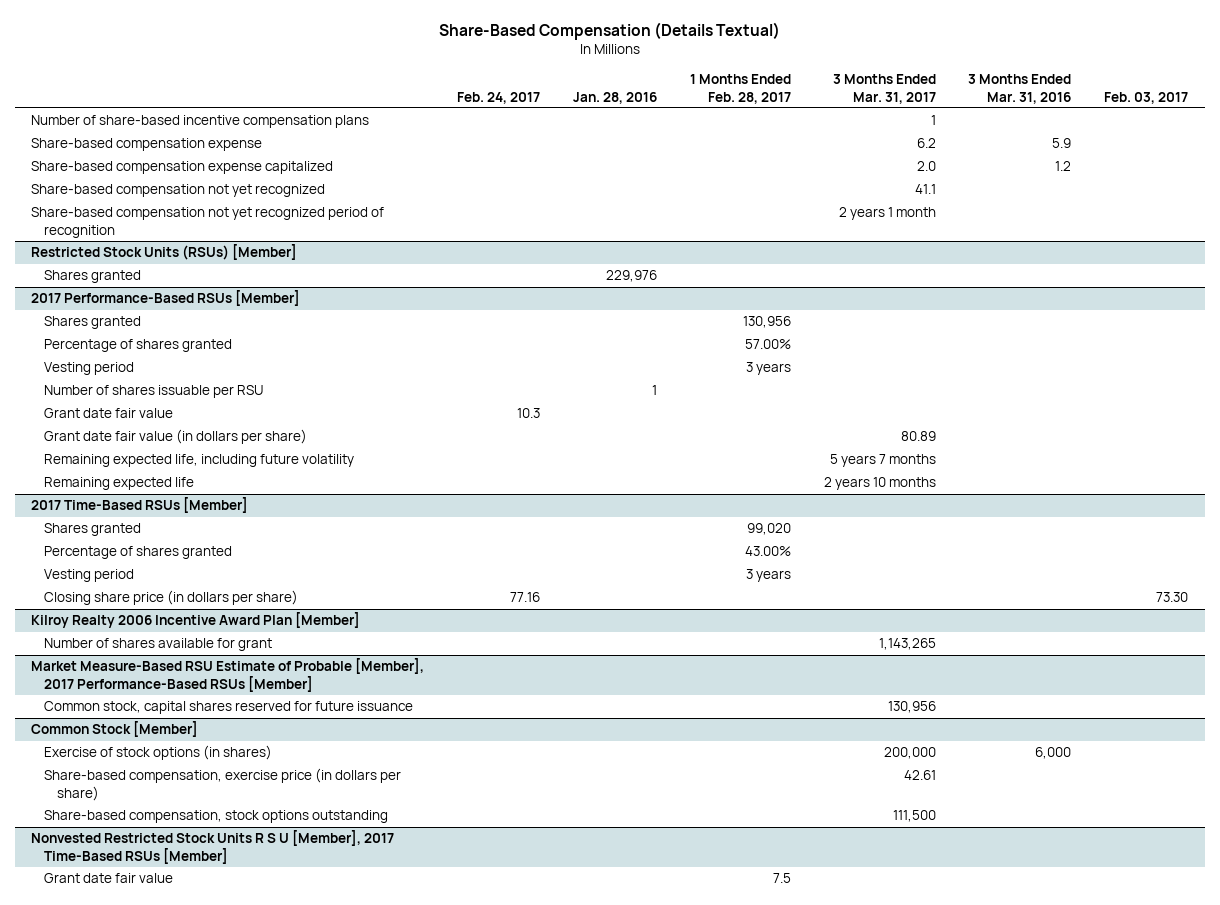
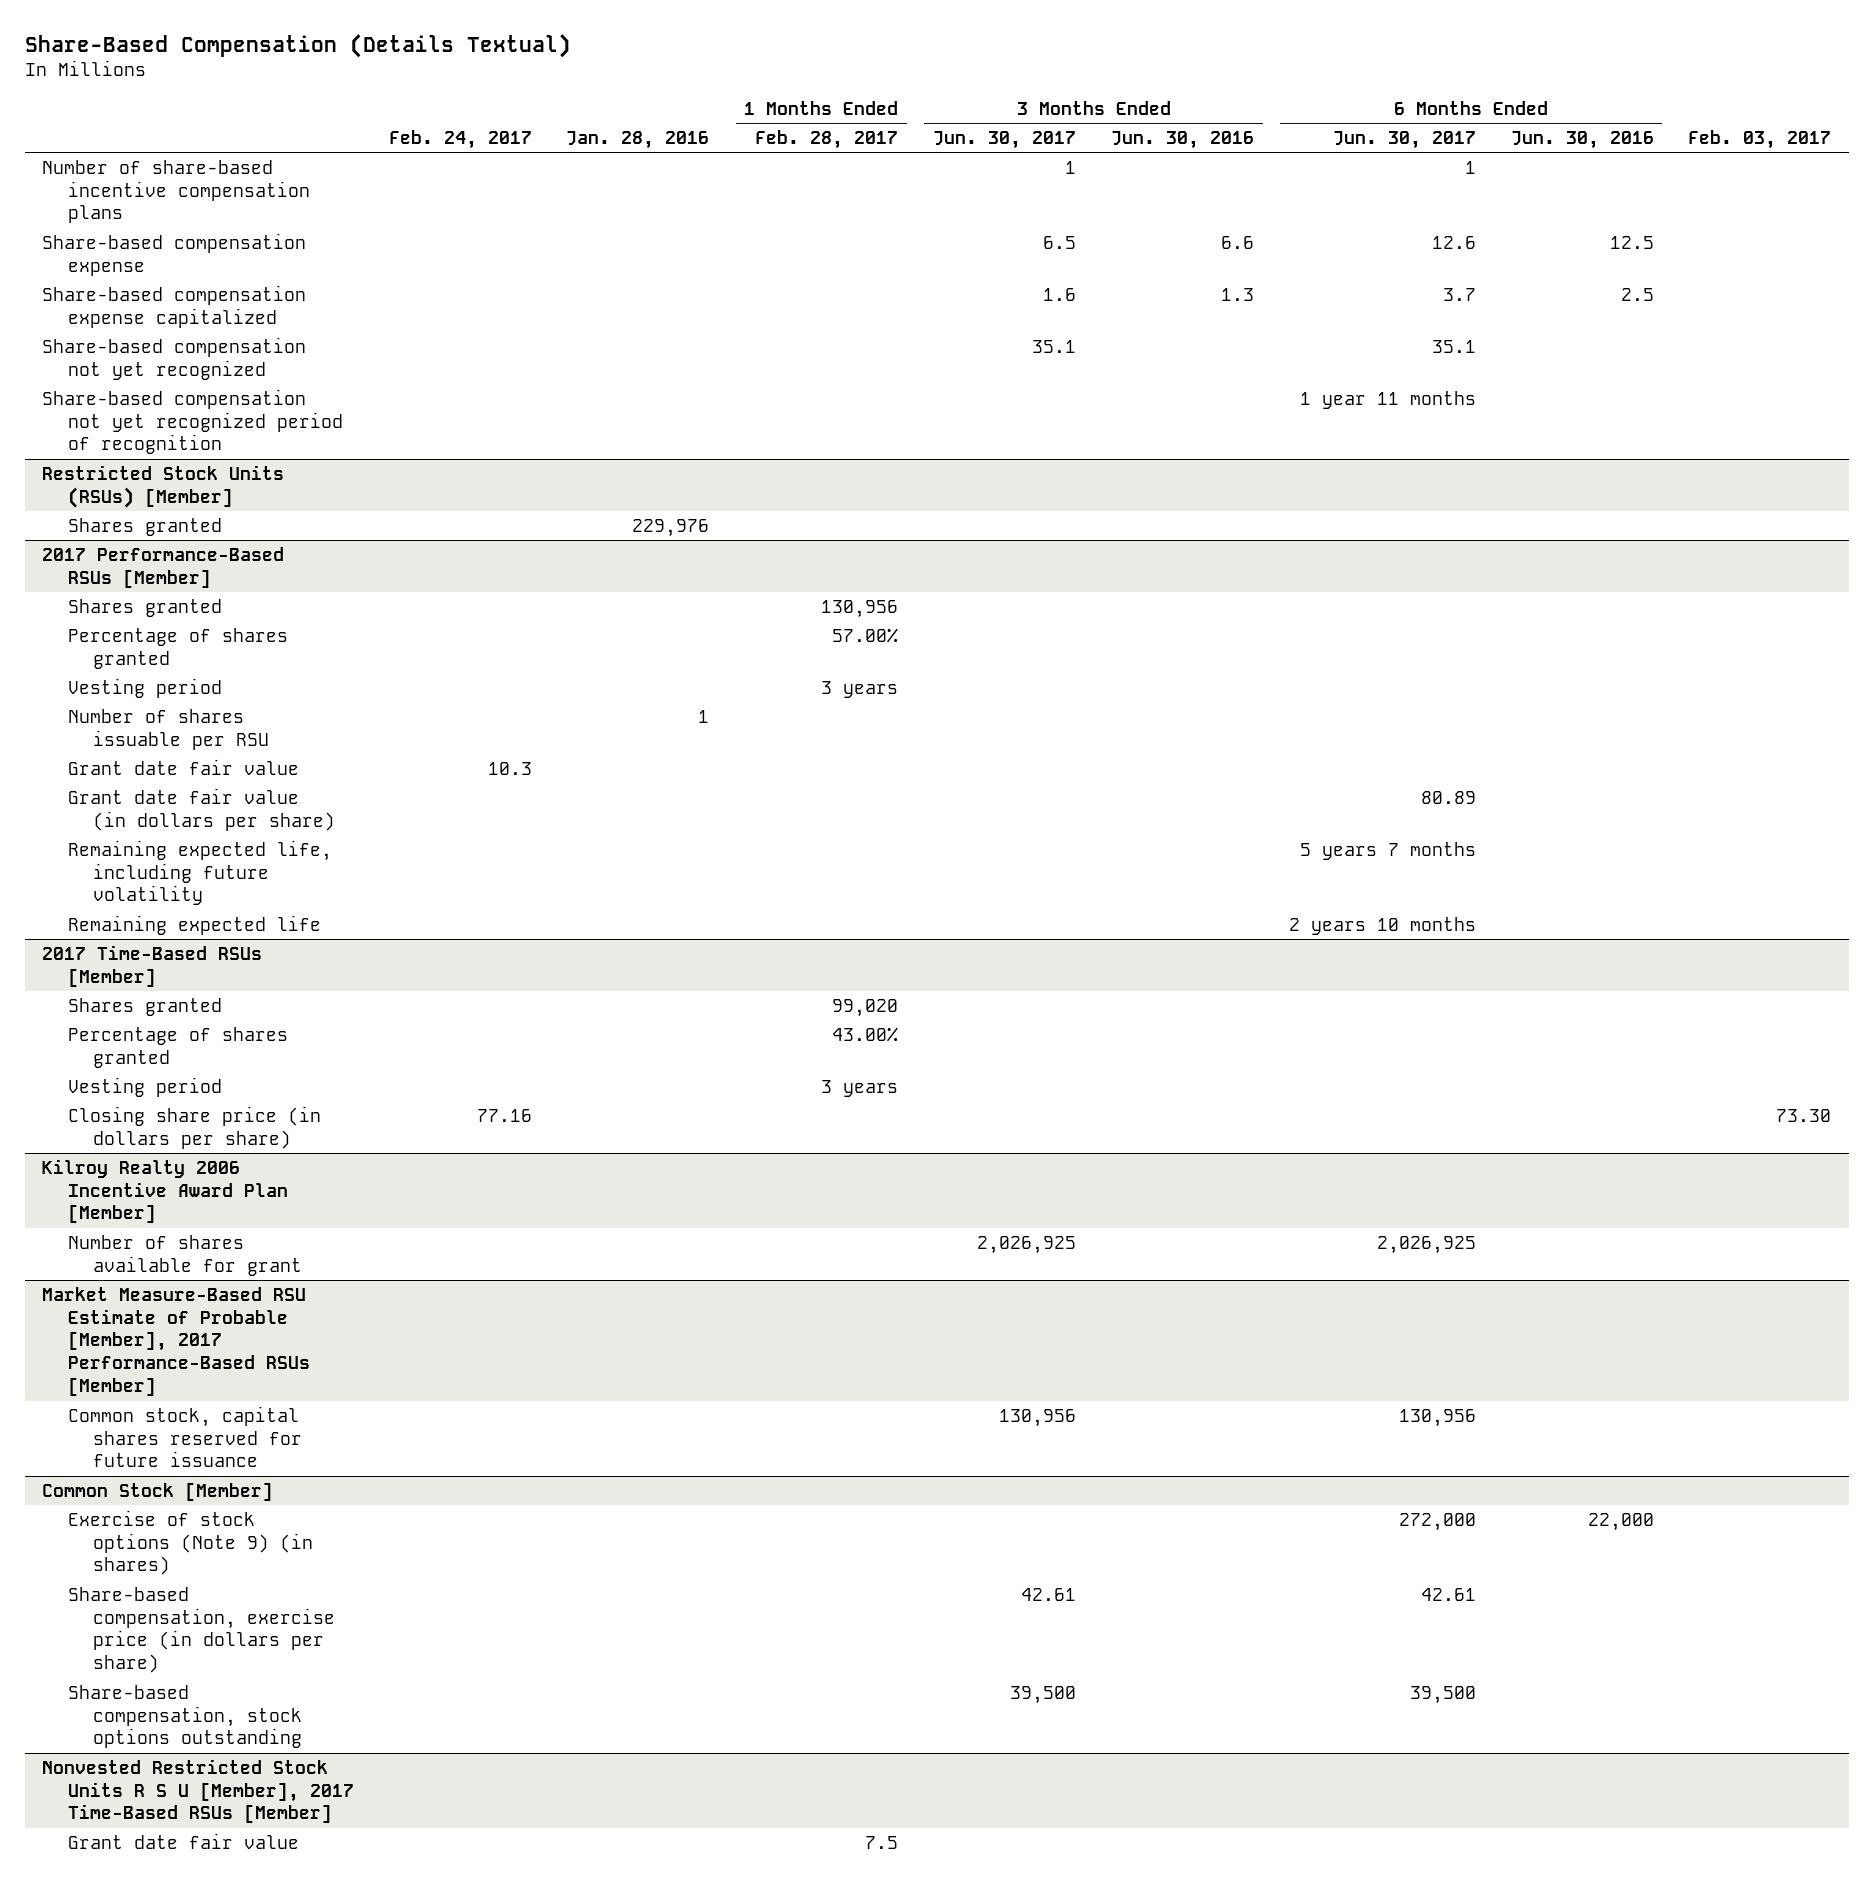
- | Feb. 24, 2017 | Jan. 28, 2016 | 1 Months Ended Feb. 28, 2017 | 3 Months Ended Mar. 31, 2017 | 3 Months Ended Mar. 31, 2016 | Feb. 03, 2017
+ | Feb. 24, 2017 | Jan. 28, 2016 | 1 Months Ended Feb. 28, 2017 | 3 Months Ended Jun. 30, 2017 | 3 Months Ended Jun. 30, 2016 | 6 Months Ended Jun. 30, 2017 | 6 Months Ended Jun. 30, 2016 | Feb. 03, 2017
@ Common Stock [Member]
- Exercise of stock options (in shares) | | | | 200,000 | 6,000 |
+ Exercise of stock options (Note 9) (in shares) | | | | | | 272,000 | 22,000 |

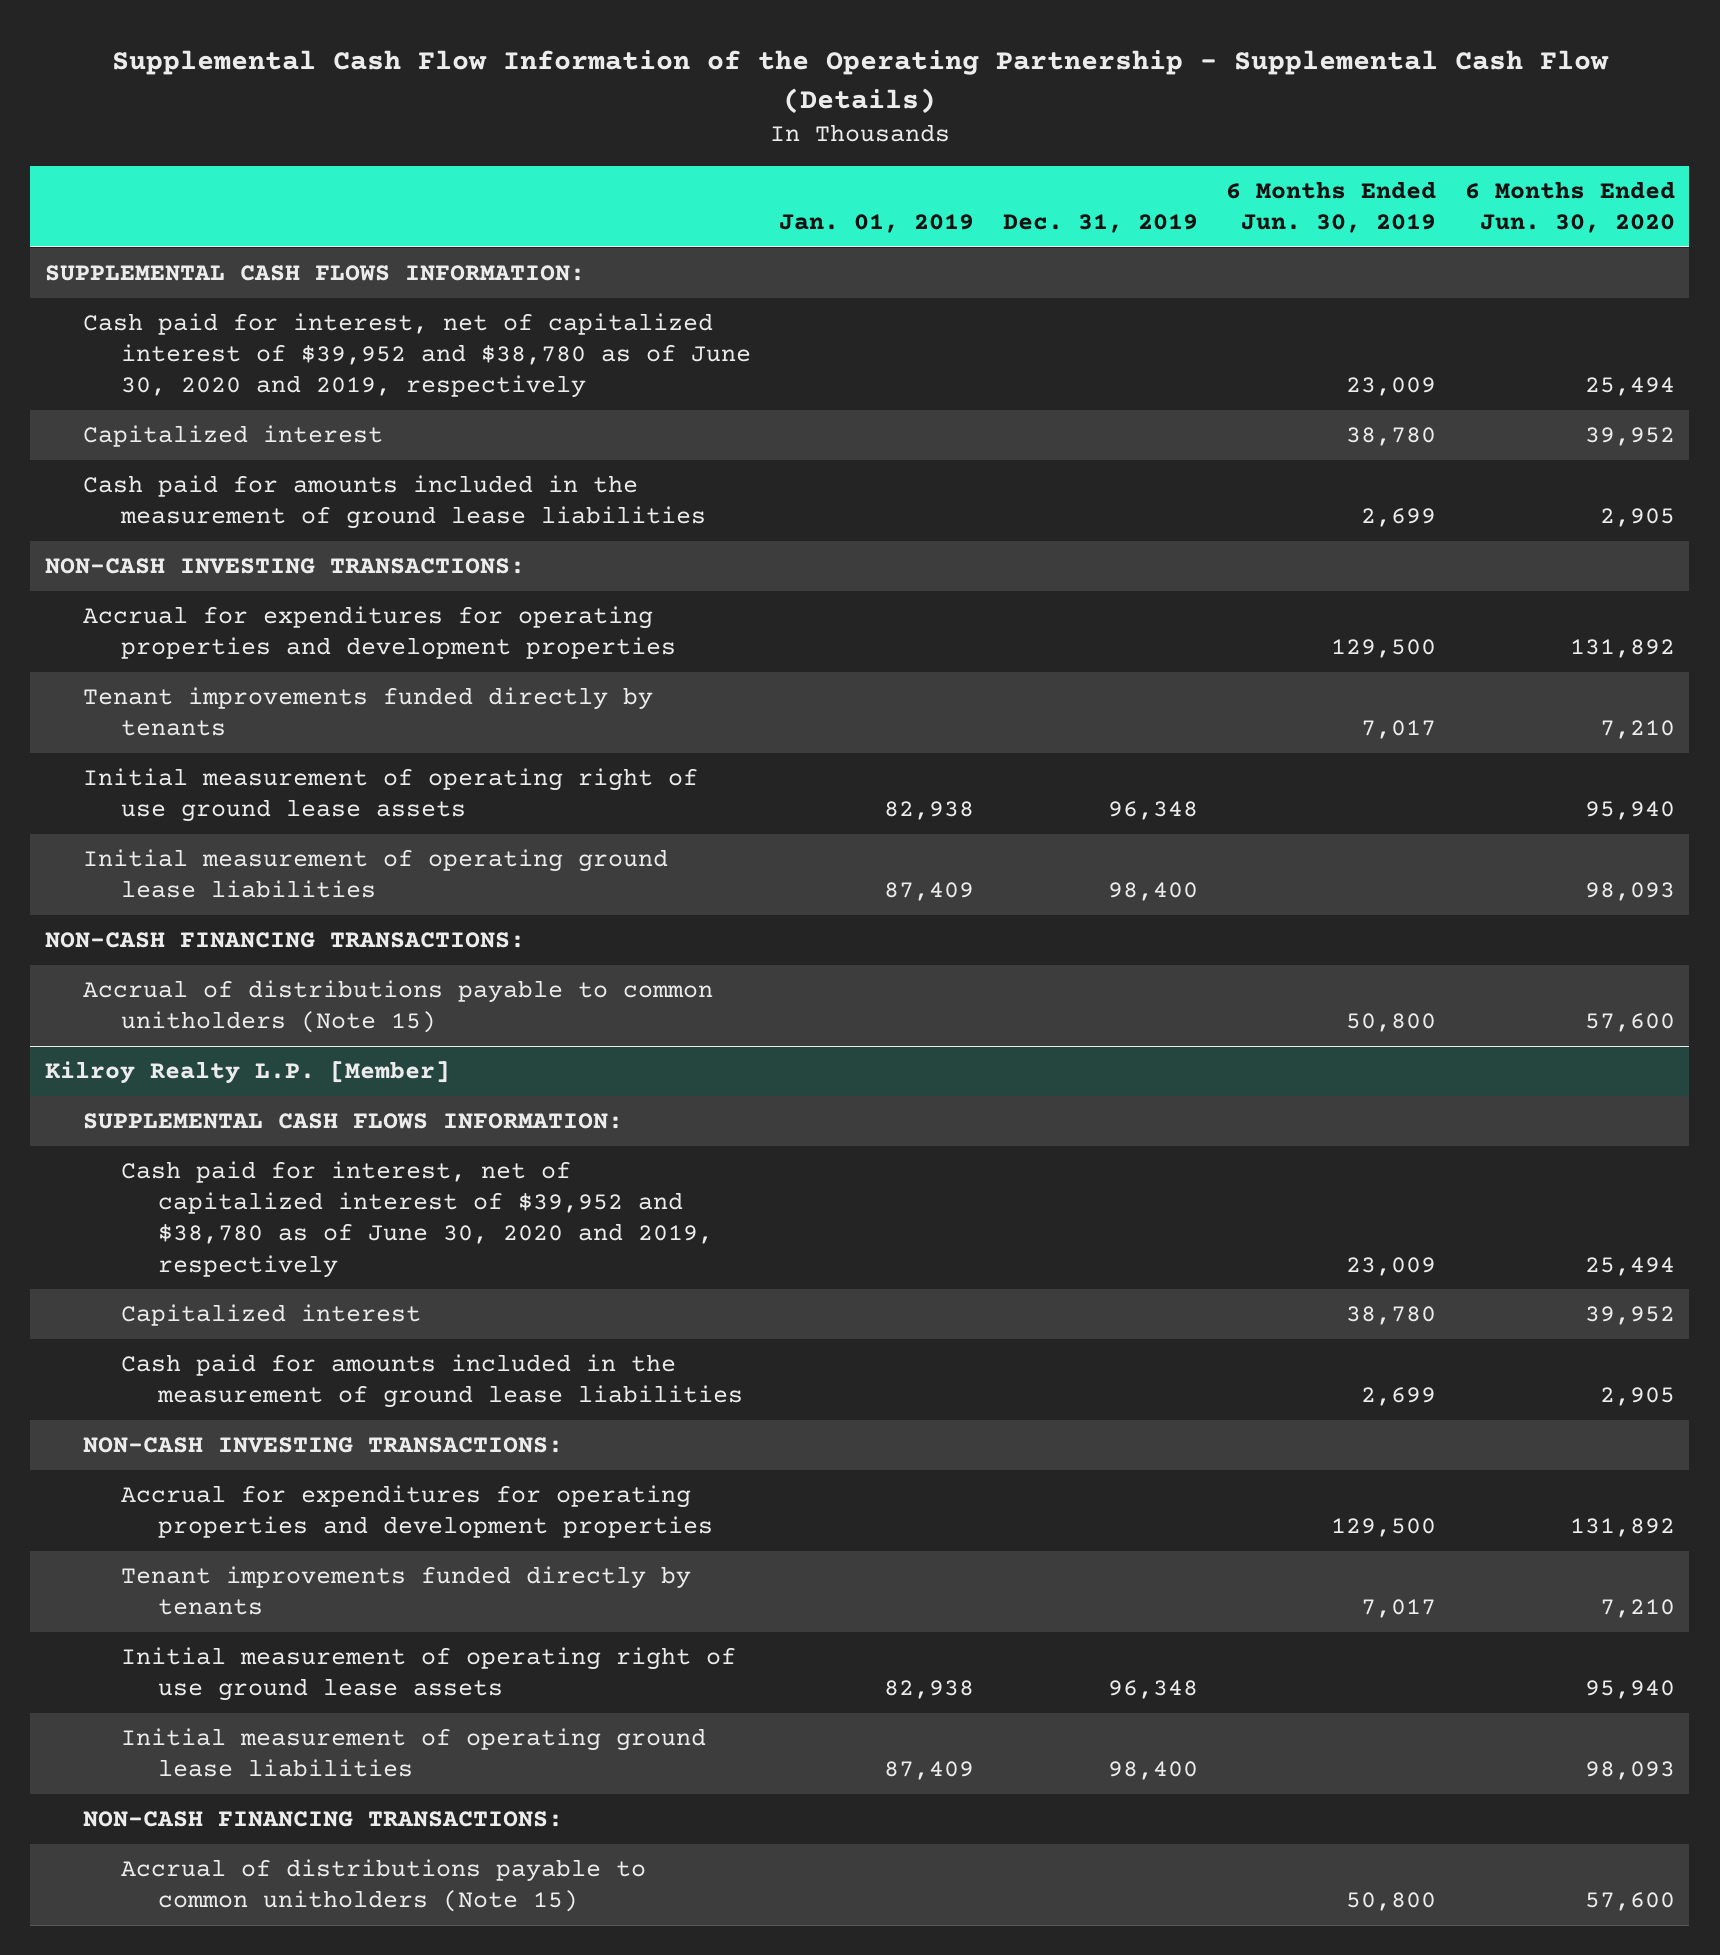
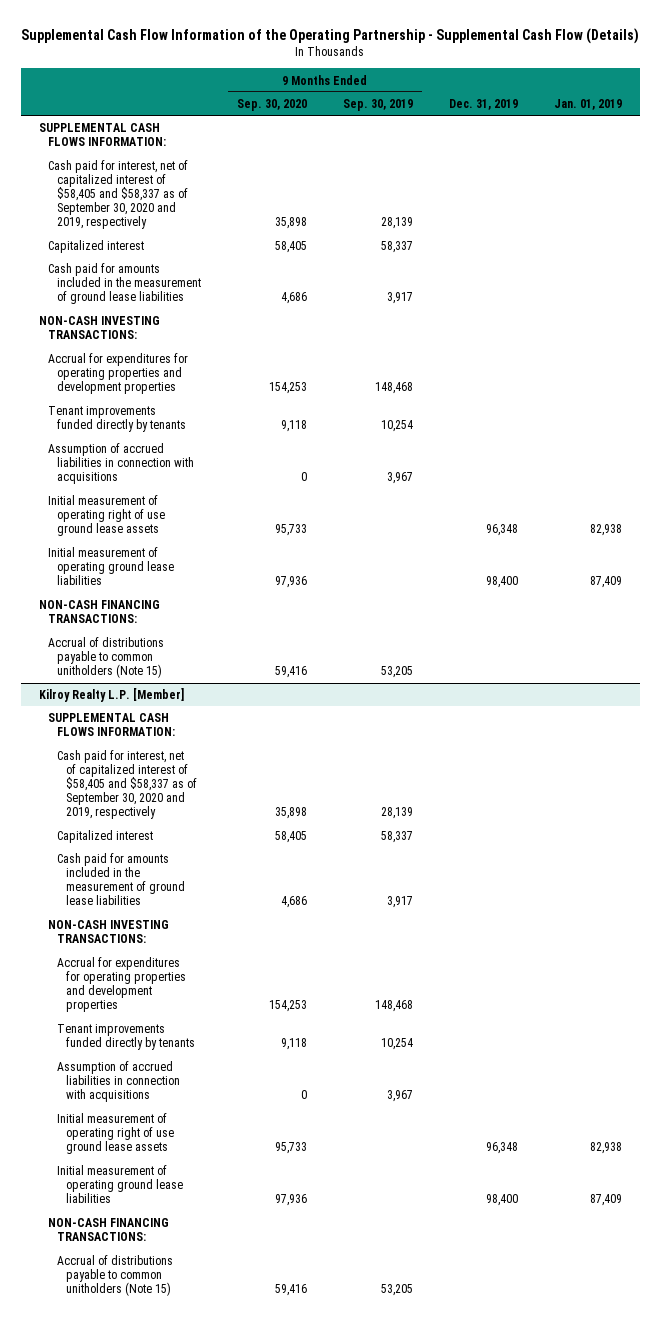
- | Jan. 01, 2019 | Dec. 31, 2019 | 6 Months Ended Jun. 30, 2019 | 6 Months Ended Jun. 30, 2020
+ | 9 Months Ended Sep. 30, 2020 | 9 Months Ended Sep. 30, 2019 | Dec. 31, 2019 | Jan. 01, 2019
- Cash paid for interest, net of capitalized interest of $39,952 and $38,780 as of June 30, 2020 and 2019, respectively | | | 23,009 | 25,494
+ Cash paid for interest, net of capitalized interest of $58,405 and $58,337 as of September 30, 2020 and 2019, respectively | 35,898 | 28,139 | |
+ Assumption of accrued liabilities in connection with acquisitions | 0 | 3,967 | |
@ Kilroy Realty L.P. [Member]
- Cash paid for interest, net of capitalized interest of $39,952 and $38,780 as of June 30, 2020 and 2019, respectively | | | 23,009 | 25,494
+ Cash paid for interest, net of capitalized interest of $58,405 and $58,337 as of September 30, 2020 and 2019, respectively | 35,898 | 28,139 | |
+ Assumption of accrued liabilities in connection with acquisitions | 0 | 3,967 | |

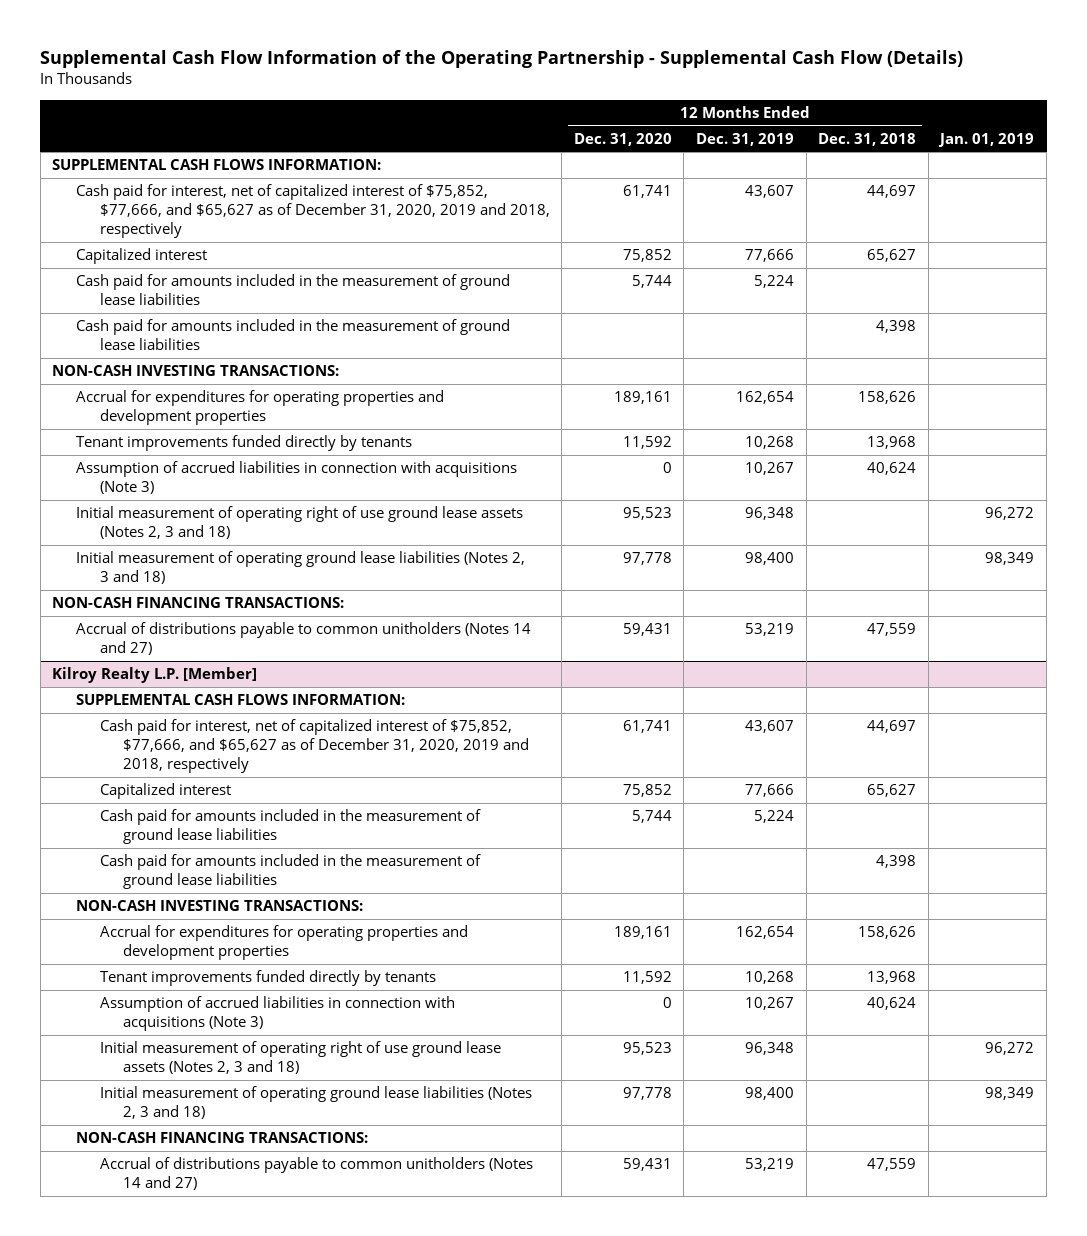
- | 9 Months Ended Sep. 30, 2020 | 9 Months Ended Sep. 30, 2019 | Dec. 31, 2019 | Jan. 01, 2019
+ | 12 Months Ended Dec. 31, 2020 | 12 Months Ended Dec. 31, 2019 | 12 Months Ended Dec. 31, 2018 | Jan. 01, 2019
- Cash paid for interest, net of capitalized interest of $58,405 and $58,337 as of September 30, 2020 and 2019, respectively | 35,898 | 28,139 | |
+ Cash paid for interest, net of capitalized interest of $75,852, $77,666, and $65,627 as of December 31, 2020, 2019 and 2018, respectively | 61,741 | 43,607 | 44,697 |
+ Cash paid for amounts included in the measurement of ground lease liabilities | | | 4,398 |
- Assumption of accrued liabilities in connection with acquisitions | 0 | 3,967 | |
- Initial measurement of operating right of use ground lease assets | 95,733 | | 96,348 | 82,938
- Initial measurement of operating ground lease liabilities | 97,936 | | 98,400 | 87,409
+ Assumption of accrued liabilities in connection with acquisitions (Note 3) | 0 | 10,267 | 40,624 |
+ Initial measurement of operating right of use ground lease assets (Notes 2, 3 and 18) | 95,523 | 96,348 | | 96,272
+ Initial measurement of operating ground lease liabilities (Notes 2, 3 and 18) | 97,778 | 98,400 | | 98,349
- Accrual of distributions payable to common unitholders (Note 15) | 59,416 | 53,205 | |
+ Accrual of distributions payable to common unitholders (Notes 14 and 27) | 59,431 | 53,219 | 47,559 |
@ Kilroy Realty L.P. [Member]
- Cash paid for interest, net of capitalized interest of $58,405 and $58,337 as of September 30, 2020 and 2019, respectively | 35,898 | 28,139 | |
+ Cash paid for interest, net of capitalized interest of $75,852, $77,666, and $65,627 as of December 31, 2020, 2019 and 2018, respectively | 61,741 | 43,607 | 44,697 |
+ Cash paid for amounts included in the measurement of ground lease liabilities | | | 4,398 |
- Assumption of accrued liabilities in connection with acquisitions | 0 | 3,967 | |
- Initial measurement of operating right of use ground lease assets | 95,733 | | 96,348 | 82,938
- Initial measurement of operating ground lease liabilities | 97,936 | | 98,400 | 87,409
+ Assumption of accrued liabilities in connection with acquisitions (Note 3) | 0 | 10,267 | 40,624 |
+ Initial measurement of operating right of use ground lease assets (Notes 2, 3 and 18) | 95,523 | 96,348 | | 96,272
+ Initial measurement of operating ground lease liabilities (Notes 2, 3 and 18) | 97,778 | 98,400 | | 98,349
- Accrual of distributions payable to common unitholders (Note 15) | 59,416 | 53,205 | |
+ Accrual of distributions payable to common unitholders (Notes 14 and 27) | 59,431 | 53,219 | 47,559 |

